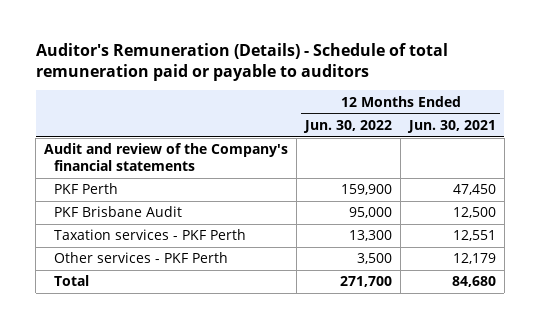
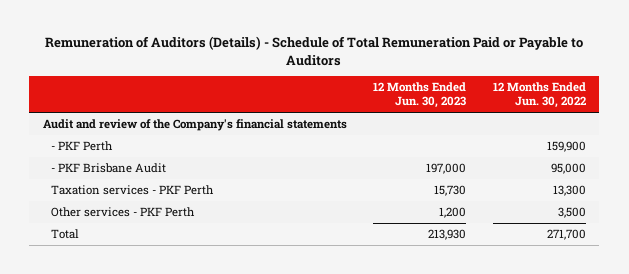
- Auditor's Remuneration (Details) - Schedule of total remuneration paid or payable to auditors
+ Remuneration of Auditors (Details) - Schedule of Total Remuneration Paid or Payable to Auditors
- | 12 Months Ended Jun. 30, 2022 | 12 Months Ended Jun. 30, 2021
+ | 12 Months Ended Jun. 30, 2023 | 12 Months Ended Jun. 30, 2022
- PKF Perth | 159,900 | 47,450
- PKF Brisbane Audit | 95,000 | 12,500
+ - PKF Perth | | 159,900
+ - PKF Brisbane Audit | 197,000 | 95,000

